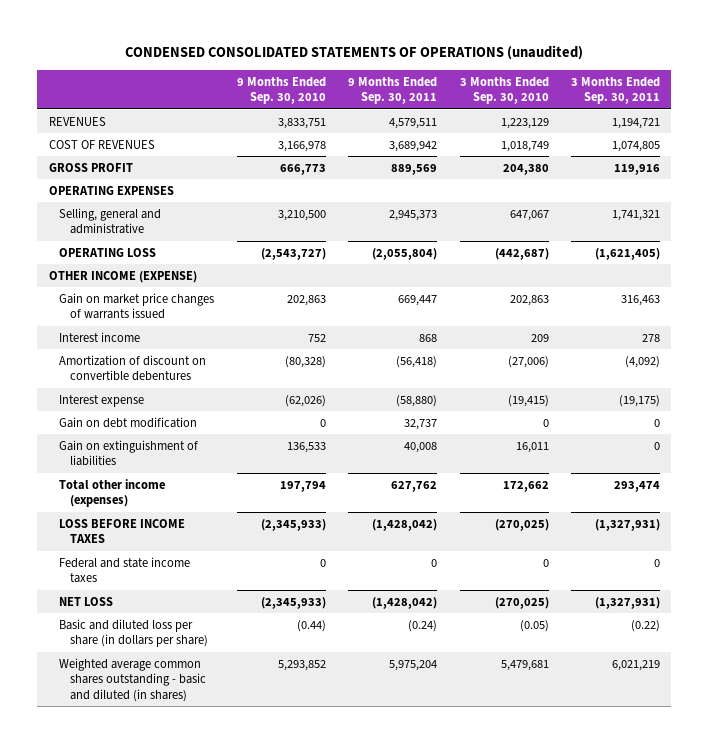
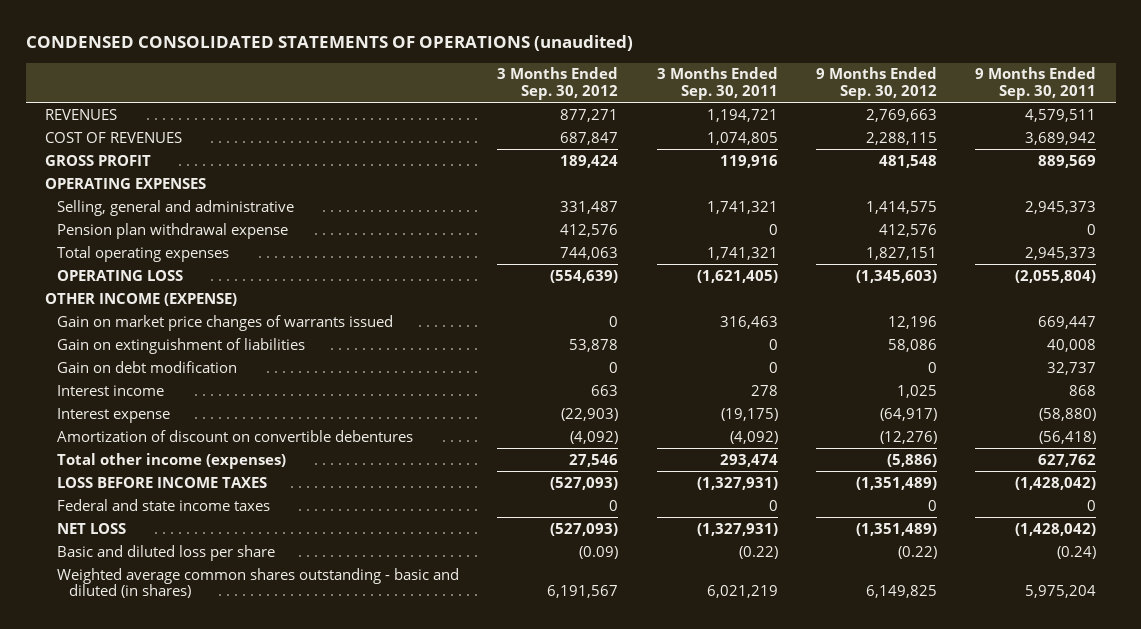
- | 9 Months Ended Sep. 30, 2010 | 9 Months Ended Sep. 30, 2011 | 3 Months Ended Sep. 30, 2010 | 3 Months Ended Sep. 30, 2011
+ | 3 Months Ended Sep. 30, 2012 | 3 Months Ended Sep. 30, 2011 | 9 Months Ended Sep. 30, 2012 | 9 Months Ended Sep. 30, 2011
+ Pension plan withdrawal expense | 412,576 | 0 | 412,576 | 0
+ Total operating expenses | 744,063 | 1,741,321 | 1,827,151 | 2,945,373
moved up: Gain on extinguishment of liabilities | 53,878 | 0 | 58,086 | 40,008
moved up: Gain on debt modification | 0 | 0 | 0 | 32,737
moved down: Amortization of discount on convertible debentures | (4,092) | (4,092) | (12,276) | (56,418)
- Basic and diluted loss per share (in dollars per share) | (0.44) | (0.24) | (0.05) | (0.22)
+ Basic and diluted loss per share | (0.09) | (0.22) | (0.22) | (0.24)

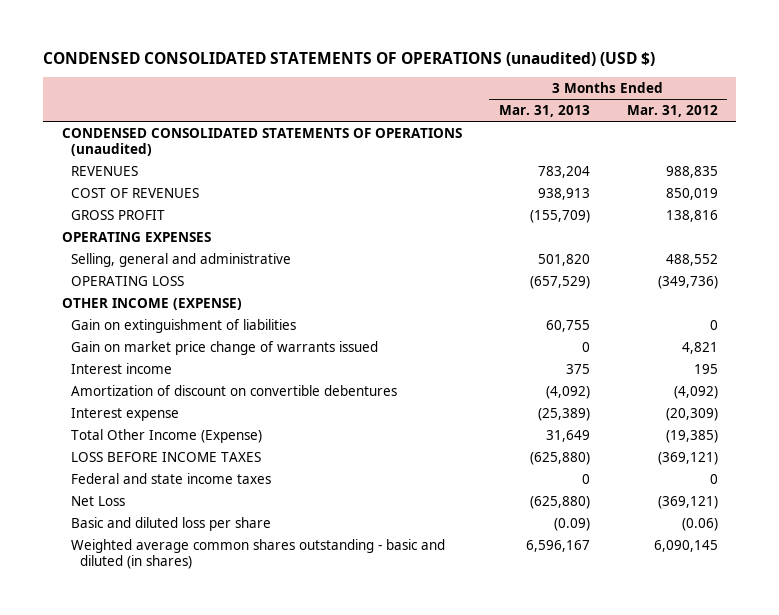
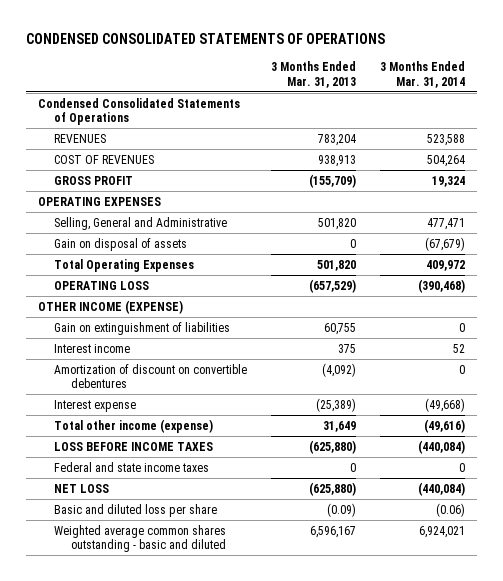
- CONDENSED CONSOLIDATED STATEMENTS OF OPERATIONS (unaudited) (USD $)
+ CONDENSED CONSOLIDATED STATEMENTS OF OPERATIONS
- | 3 Months Ended Mar. 31, 2013 | 3 Months Ended Mar. 31, 2012
+ | 3 Months Ended Mar. 31, 2013 | 3 Months Ended Mar. 31, 2014
- CONDENSED CONSOLIDATED STATEMENTS OF OPERATIONS (unaudited)
+ Condensed Consolidated Statements of Operations
- Selling, general and administrative | 501,820 | 488,552
+ Selling, General and Administrative | 501,820 | 477,471
+ Gain on disposal of assets | 0 | (67,679)
+ Total Operating Expenses | 501,820 | 409,972
- Gain on market price change of warrants issued | 0 | 4,821
- Total Other Income (Expense) | 31,649 | (19,385)
+ Total other income (expense) | 31,649 | (49,616)
- Net Loss | (625,880) | (369,121)
+ NET LOSS | (625,880) | (440,084)
- Weighted average common shares outstanding - basic and diluted (in shares) | 6,596,167 | 6,090,145
+ Weighted average common shares outstanding - basic and diluted | 6,596,167 | 6,924,021

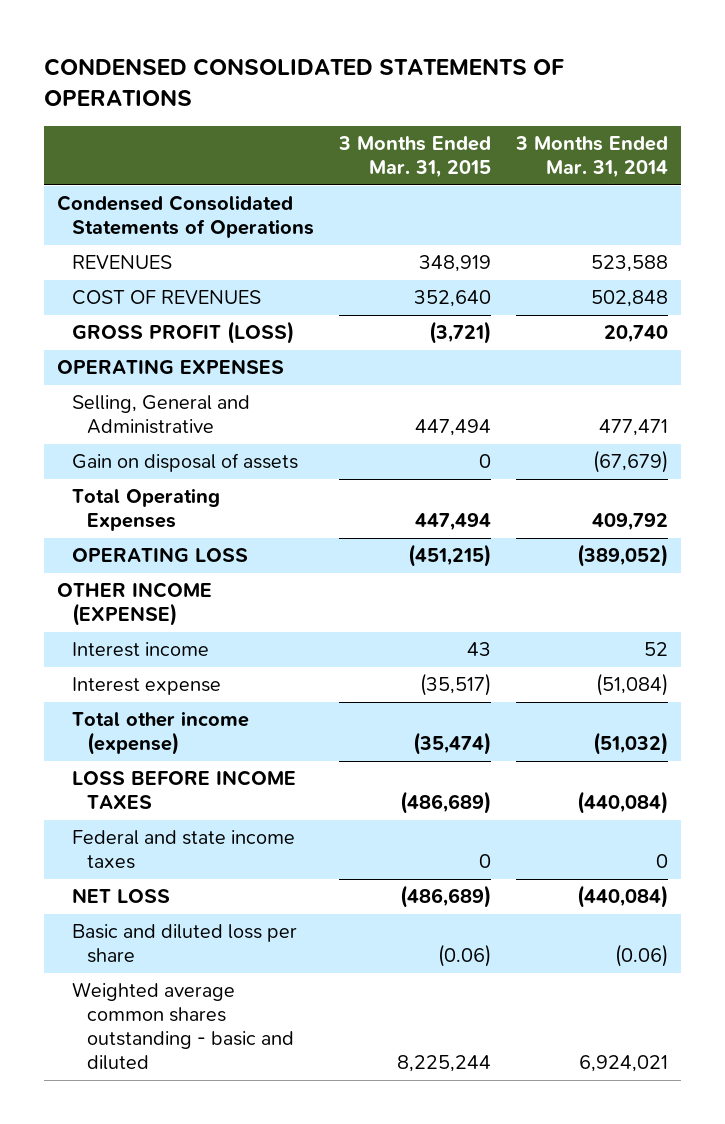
- | 3 Months Ended Mar. 31, 2013 | 3 Months Ended Mar. 31, 2014
+ | 3 Months Ended Mar. 31, 2015 | 3 Months Ended Mar. 31, 2014
- COST OF REVENUES | 938,913 | 504,264
- GROSS PROFIT | (155,709) | 19,324
+ COST OF REVENUES | 352,640 | 502,848
+ GROSS PROFIT (LOSS) | (3,721) | 20,740
- Total Operating Expenses | 501,820 | 409,972
- OPERATING LOSS | (657,529) | (390,468)
+ Total Operating Expenses | 447,494 | 409,792
+ OPERATING LOSS | (451,215) | (389,052)
- Gain on extinguishment of liabilities | 60,755 | 0
- Amortization of discount on convertible debentures | (4,092) | 0
- Interest expense | (25,389) | (49,668)
- Total other income (expense) | 31,649 | (49,616)
+ Interest expense | (35,517) | (51,084)
+ Total other income (expense) | (35,474) | (51,032)

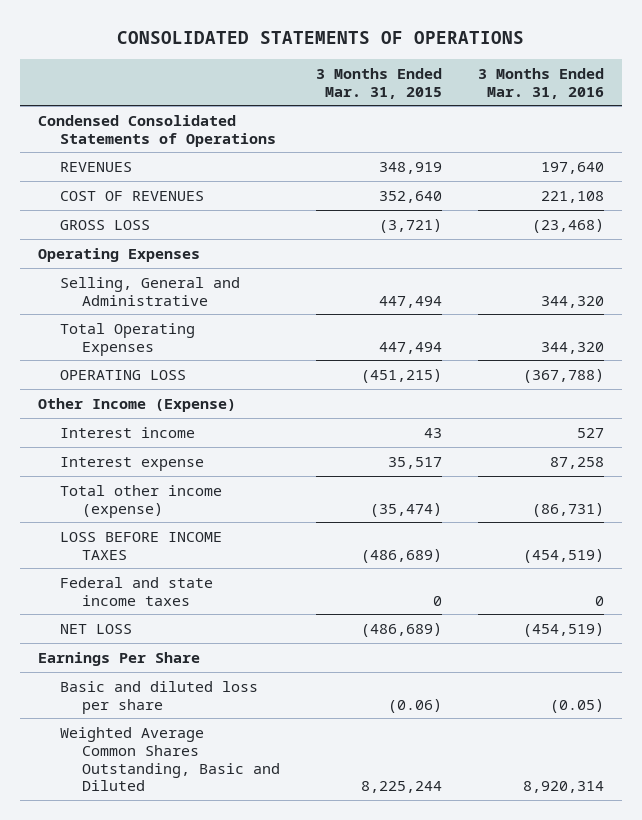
- CONDENSED CONSOLIDATED STATEMENTS OF OPERATIONS
+ CONSOLIDATED STATEMENTS OF OPERATIONS
- | 3 Months Ended Mar. 31, 2015 | 3 Months Ended Mar. 31, 2014
+ | 3 Months Ended Mar. 31, 2015 | 3 Months Ended Mar. 31, 2016
- GROSS PROFIT (LOSS) | (3,721) | 20,740
- OPERATING EXPENSES
+ GROSS LOSS | (3,721) | (23,468)
+ Operating Expenses
- Gain on disposal of assets | 0 | (67,679)
- OTHER INCOME (EXPENSE)
+ Other Income (Expense)
- Interest expense | (35,517) | (51,084)
+ Interest expense | 35,517 | 87,258
+ Earnings Per Share
- Weighted average common shares outstanding - basic and diluted | 8,225,244 | 6,924,021
+ Weighted Average Common Shares Outstanding, Basic and Diluted | 8,225,244 | 8,920,314

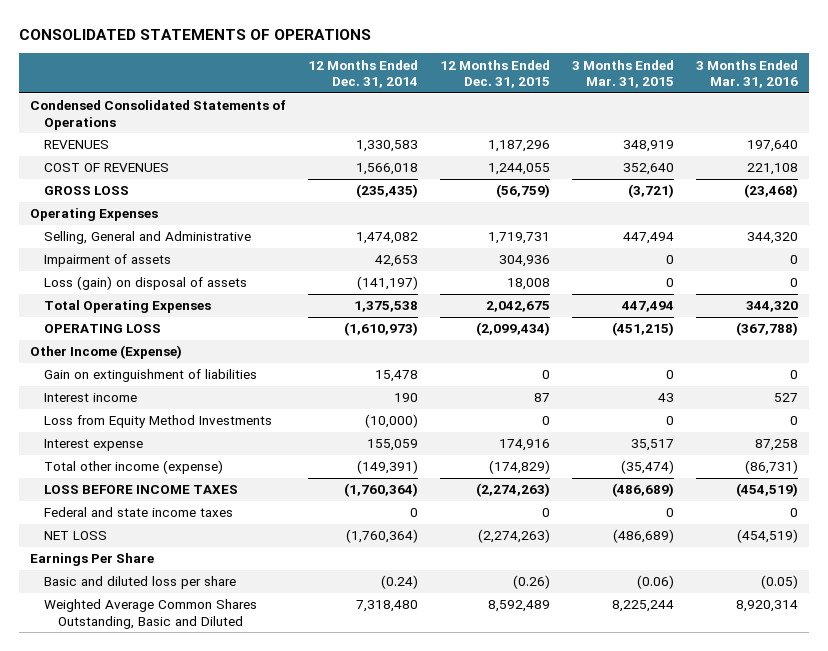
- | 3 Months Ended Mar. 31, 2015 | 3 Months Ended Mar. 31, 2016
+ | 12 Months Ended Dec. 31, 2014 | 12 Months Ended Dec. 31, 2015 | 3 Months Ended Mar. 31, 2015 | 3 Months Ended Mar. 31, 2016
+ Impairment of assets | 42,653 | 304,936 | 0 | 0
+ Loss (gain) on disposal of assets | (141,197) | 18,008 | 0 | 0
+ Gain on extinguishment of liabilities | 15,478 | 0 | 0 | 0
+ Loss from Equity Method Investments | (10,000) | 0 | 0 | 0

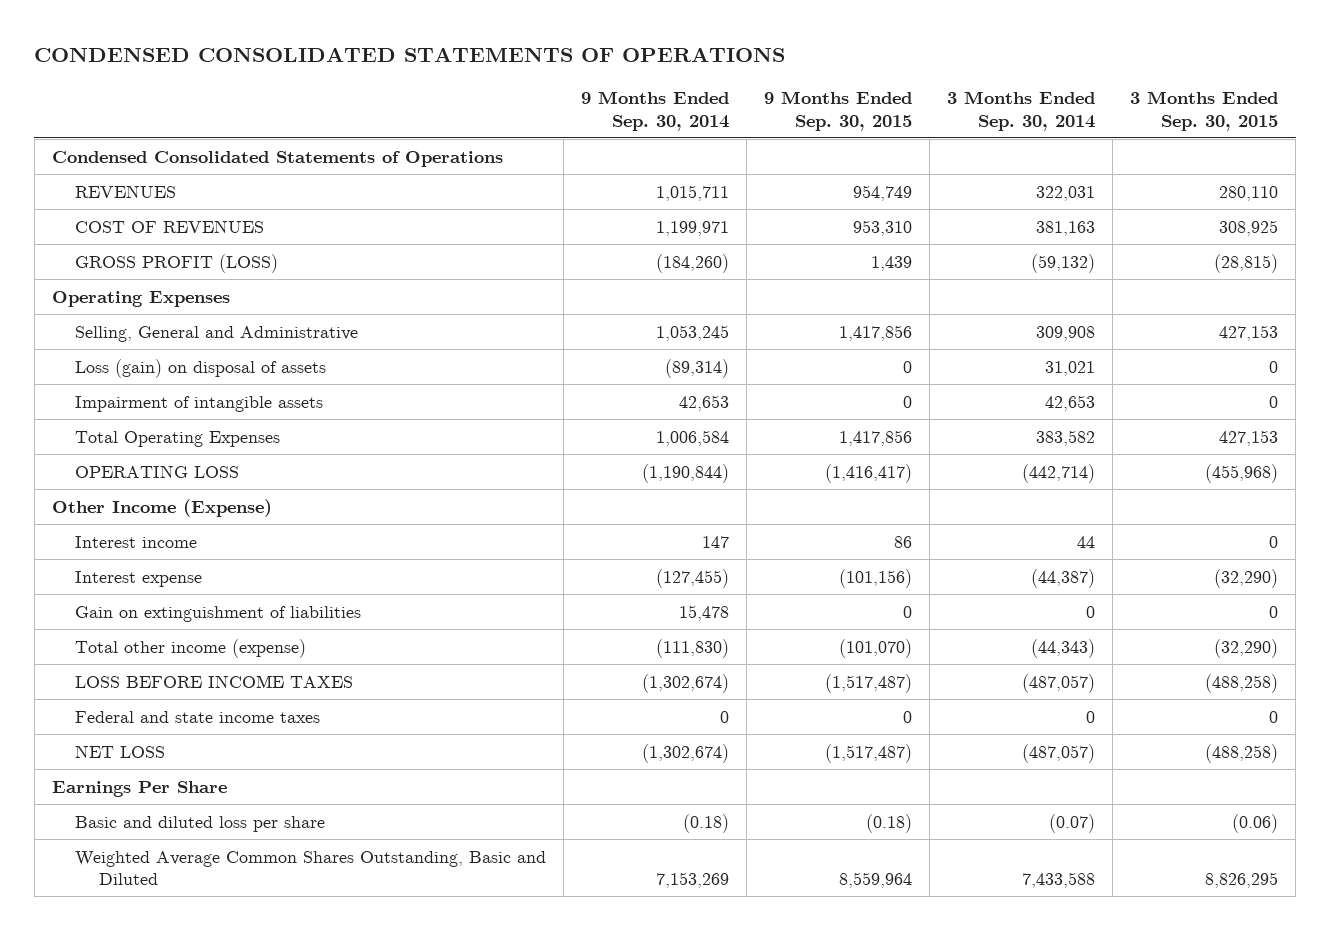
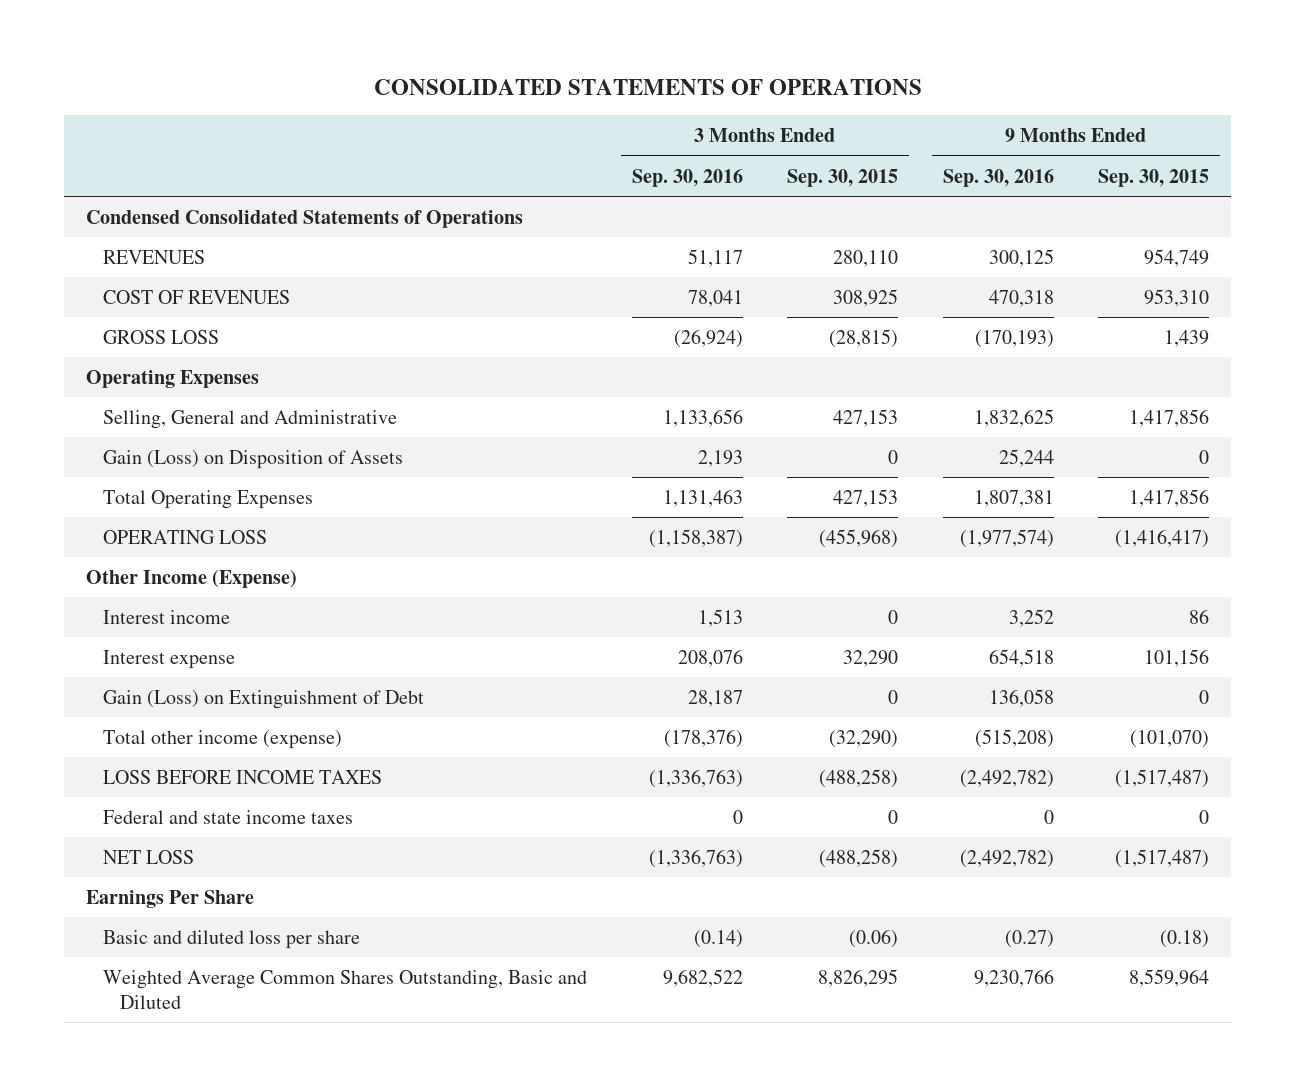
- CONDENSED CONSOLIDATED STATEMENTS OF OPERATIONS
+ CONSOLIDATED STATEMENTS OF OPERATIONS
- | 9 Months Ended Sep. 30, 2014 | 9 Months Ended Sep. 30, 2015 | 3 Months Ended Sep. 30, 2014 | 3 Months Ended Sep. 30, 2015
+ | 3 Months Ended Sep. 30, 2016 | 3 Months Ended Sep. 30, 2015 | 9 Months Ended Sep. 30, 2016 | 9 Months Ended Sep. 30, 2015
- GROSS PROFIT (LOSS) | (184,260) | 1,439 | (59,132) | (28,815)
+ GROSS LOSS | (26,924) | (28,815) | (170,193) | 1,439
- Loss (gain) on disposal of assets | (89,314) | 0 | 31,021 | 0
- Impairment of intangible assets | 42,653 | 0 | 42,653 | 0
+ Gain (Loss) on Disposition of Assets | 2,193 | 0 | 25,244 | 0
- Interest expense | (127,455) | (101,156) | (44,387) | (32,290)
- Gain on extinguishment of liabilities | 15,478 | 0 | 0 | 0
+ Interest expense | 208,076 | 32,290 | 654,518 | 101,156
+ Gain (Loss) on Extinguishment of Debt | 28,187 | 0 | 136,058 | 0

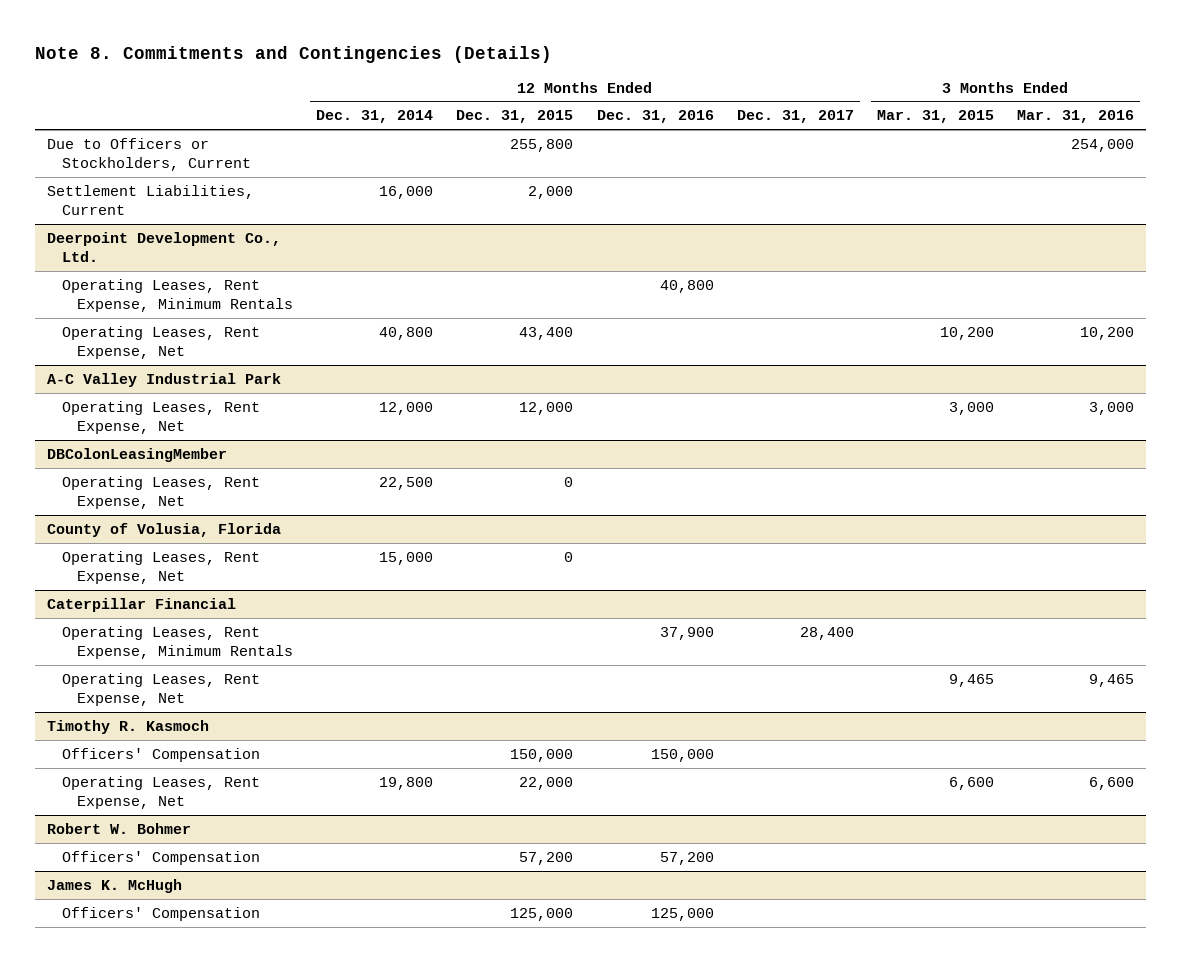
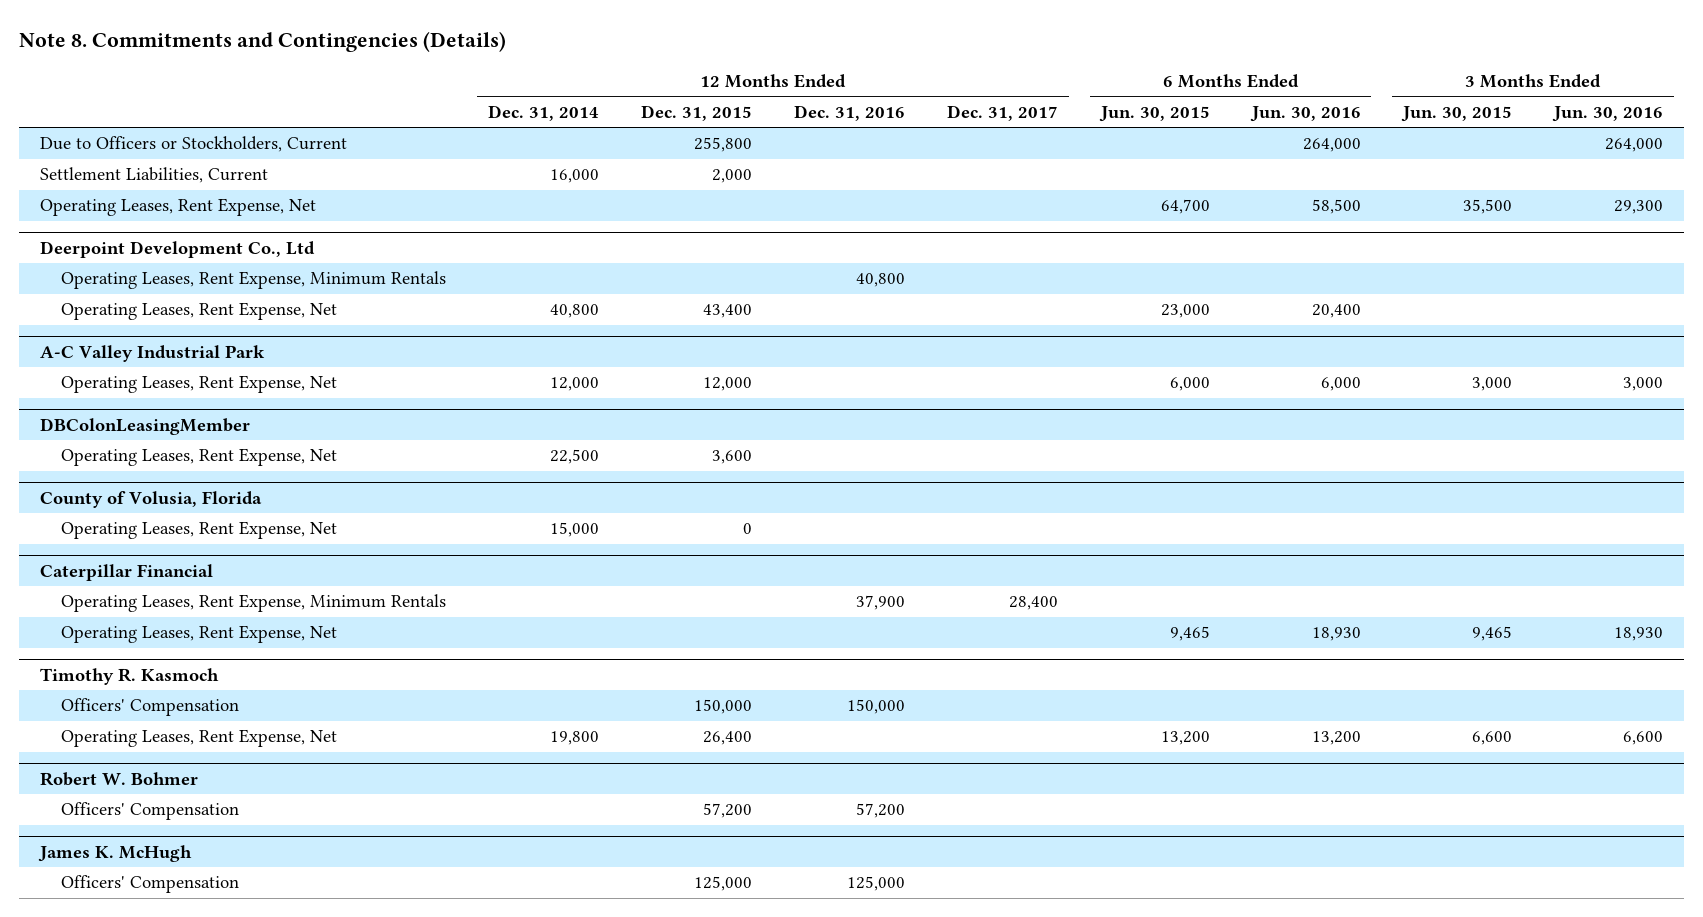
- | 12 Months Ended Dec. 31, 2014 | 12 Months Ended Dec. 31, 2015 | 12 Months Ended Dec. 31, 2016 | 12 Months Ended Dec. 31, 2017 | 3 Months Ended Mar. 31, 2015 | 3 Months Ended Mar. 31, 2016
+ | 12 Months Ended Dec. 31, 2014 | 12 Months Ended Dec. 31, 2015 | 12 Months Ended Dec. 31, 2016 | 12 Months Ended Dec. 31, 2017 | 6 Months Ended Jun. 30, 2015 | 6 Months Ended Jun. 30, 2016 | 3 Months Ended Jun. 30, 2015 | 3 Months Ended Jun. 30, 2016
- Deerpoint Development Co., Ltd.
+ Operating Leases, Rent Expense, Net | | | | | 64,700 | 58,500 | 35,500 | 29,300
+ Deerpoint Development Co., Ltd
@ DBColonLeasingMember
- Operating Leases, Rent Expense, Net | 22,500 | 0 | | | |
+ Operating Leases, Rent Expense, Net | 22,500 | 3,600 | | | | | |
@ Timothy R. Kasmoch
- Operating Leases, Rent Expense, Net | 19,800 | 22,000 | | | 6,600 | 6,600
+ Operating Leases, Rent Expense, Net | 19,800 | 26,400 | | | 13,200 | 13,200 | 6,600 | 6,600

